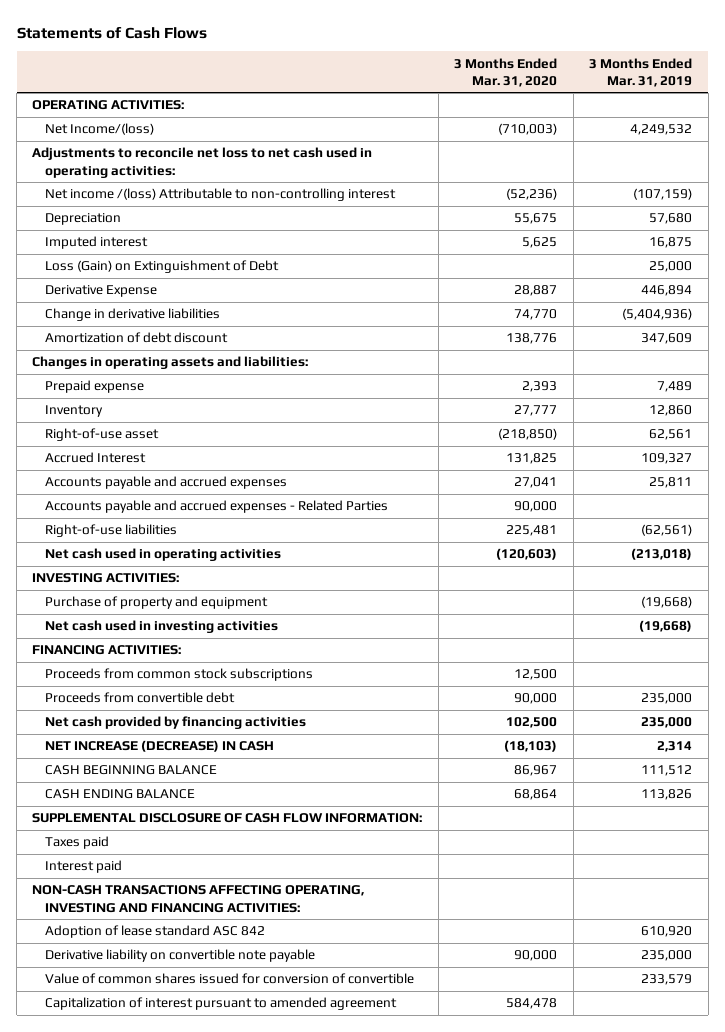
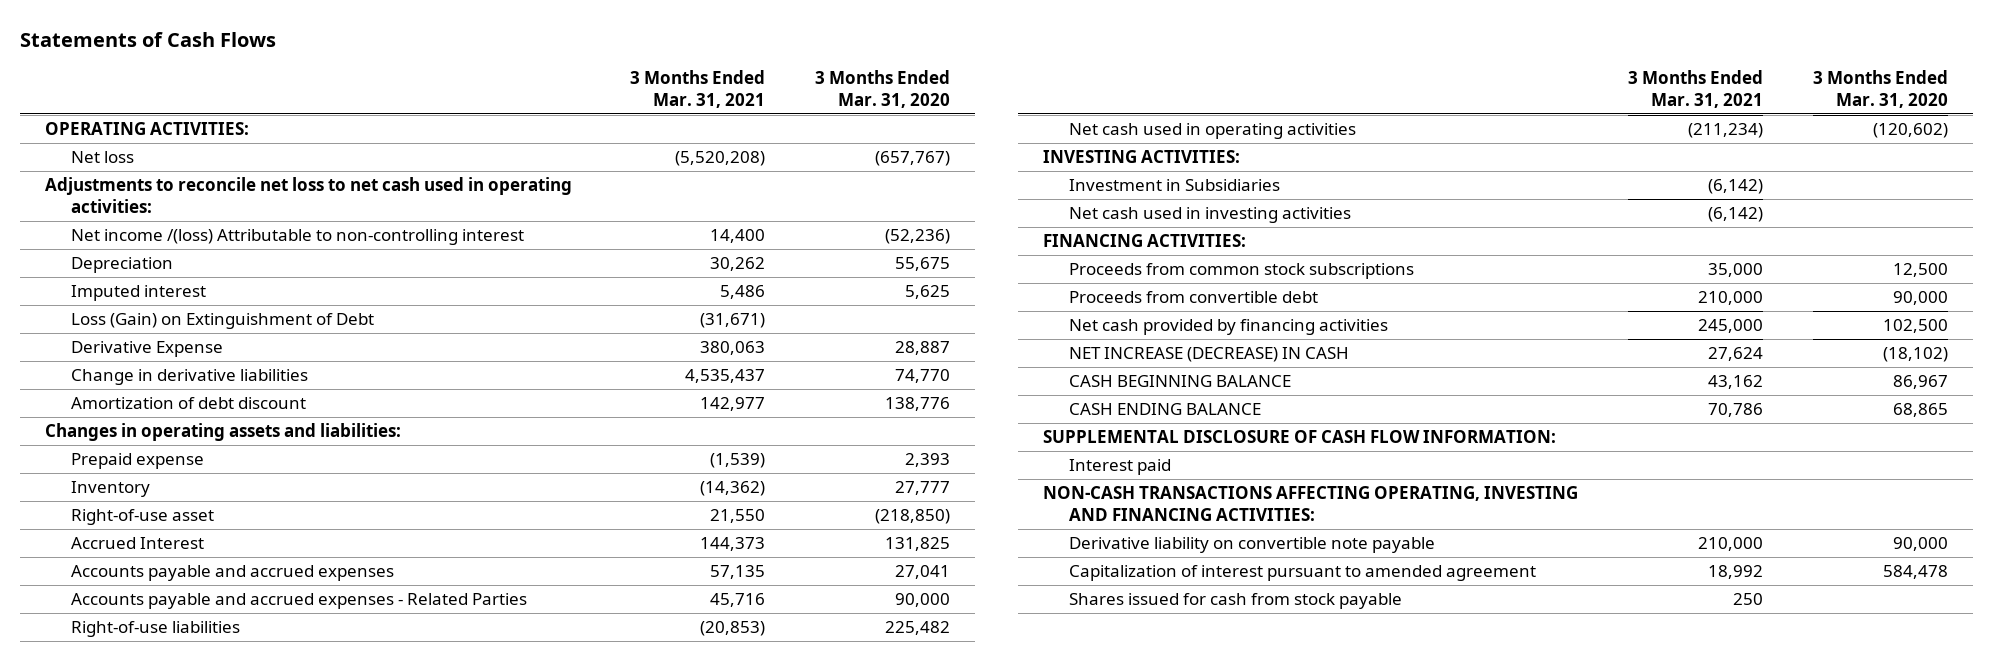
- | 3 Months Ended Mar. 31, 2020 | 3 Months Ended Mar. 31, 2019
+ | 3 Months Ended Mar. 31, 2021 | 3 Months Ended Mar. 31, 2020
- Net Income/(loss) | (710,003) | 4,249,532
+ Net loss | (5,520,208) | (657,767)
- Right-of-use liabilities | 225,481 | (62,561)
- Net cash used in operating activities | (120,603) | (213,018)
+ Right-of-use liabilities | (20,853) | 225,482
+ Net cash used in operating activities | (211,234) | (120,602)
- Purchase of property and equipment | | (19,668)
+ Investment in Subsidiaries | (6,142) |
- NET INCREASE (DECREASE) IN CASH | (18,103) | 2,314
+ NET INCREASE (DECREASE) IN CASH | 27,624 | (18,102)
- CASH ENDING BALANCE | 68,864 | 113,826
+ CASH ENDING BALANCE | 70,786 | 68,865
- Taxes paid
- Adoption of lease standard ASC 842 | | 610,920
- Value of common shares issued for conversion of convertible | | 233,579
+ Shares issued for cash from stock payable | 250 |

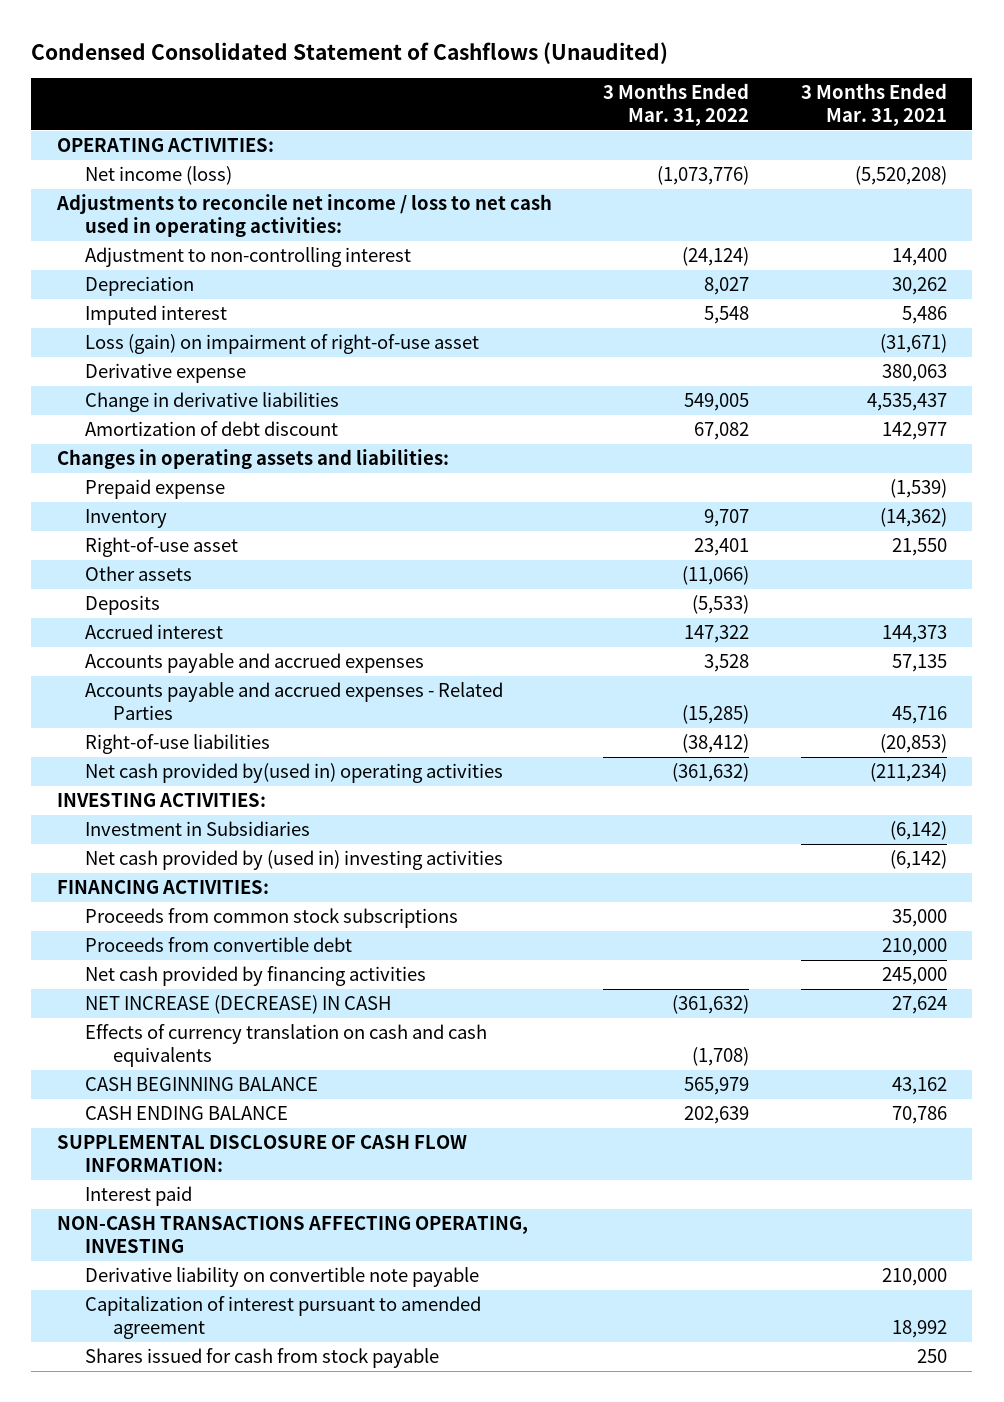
- Statements of Cash Flows
+ Condensed Consolidated Statement of Cashflows (Unaudited)
- | 3 Months Ended Mar. 31, 2021 | 3 Months Ended Mar. 31, 2020
+ | 3 Months Ended Mar. 31, 2022 | 3 Months Ended Mar. 31, 2021
- Net loss | (5,520,208) | (657,767)
- Adjustments to reconcile net loss to net cash used in operating activities:
- Net income /(loss) Attributable to non-controlling interest | 14,400 | (52,236)
+ Net income (loss) | (1,073,776) | (5,520,208)
+ Adjustments to reconcile net income / loss to net cash used in operating activities:
+ Adjustment to non-controlling interest | (24,124) | 14,400
- Loss (Gain) on Extinguishment of Debt | (31,671) |
- Derivative Expense | 380,063 | 28,887
+ Loss (gain) on impairment of right-of-use asset | | (31,671)
+ Derivative expense | | 380,063
- Accrued Interest | 144,373 | 131,825
+ Other assets | (11,066) |
+ Deposits | (5,533) |
+ Accrued interest | 147,322 | 144,373
- Net cash used in operating activities | (211,234) | (120,602)
+ Net cash provided by(used in) operating activities | (361,632) | (211,234)
- Net cash used in investing activities | (6,142) |
+ Net cash provided by (used in) investing activities | | (6,142)
+ Effects of currency translation on cash and cash equivalents | (1,708) |
- NON-CASH TRANSACTIONS AFFECTING OPERATING, INVESTING AND FINANCING ACTIVITIES:
+ NON-CASH TRANSACTIONS AFFECTING OPERATING, INVESTING

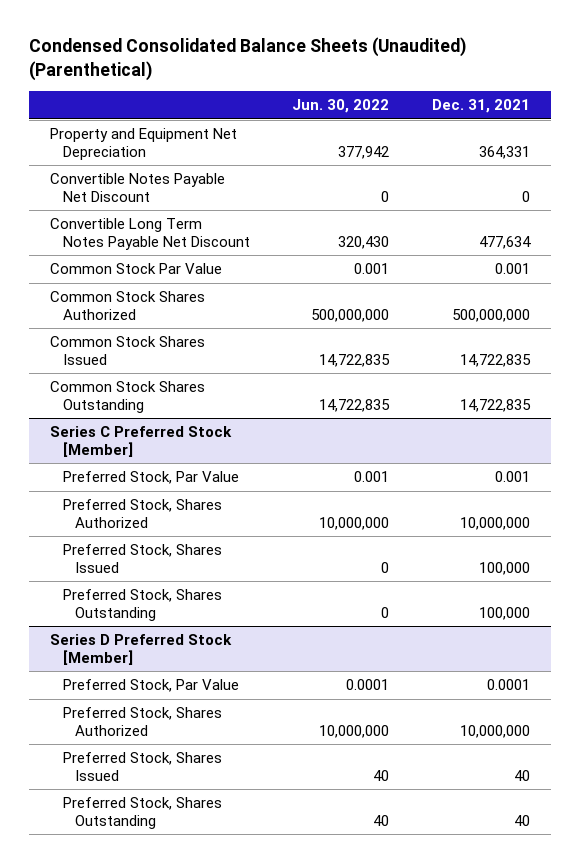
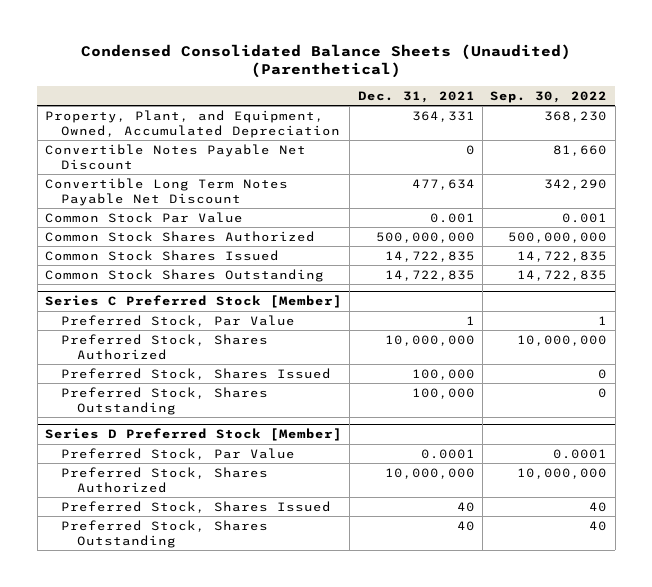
- | Jun. 30, 2022 | Dec. 31, 2021
+ | Dec. 31, 2021 | Sep. 30, 2022
- Property and Equipment Net Depreciation | 377,942 | 364,331
+ Property, Plant, and Equipment, Owned, Accumulated Depreciation | 364,331 | 368,230
@ Series C Preferred Stock [Member]
- Preferred Stock, Par Value | 0.001 | 0.001
+ Preferred Stock, Par Value | 1 | 1

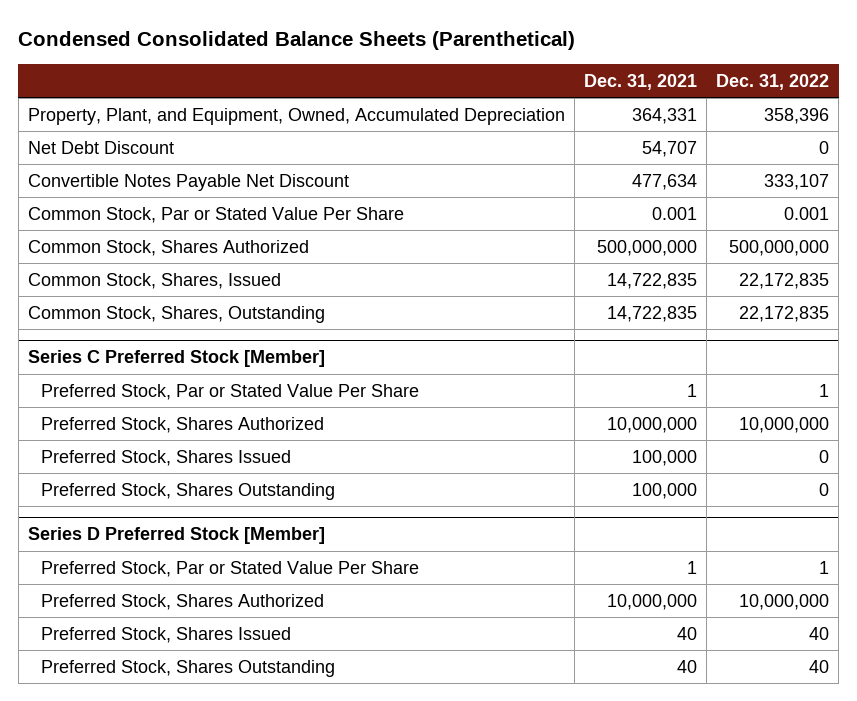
- Condensed Consolidated Balance Sheets (Unaudited) (Parenthetical)
+ Condensed Consolidated Balance Sheets (Parenthetical)
- | Dec. 31, 2021 | Sep. 30, 2022
+ | Dec. 31, 2021 | Dec. 31, 2022
- Convertible Notes Payable Net Discount | 0 | 81,660
- Convertible Long Term Notes Payable Net Discount | 477,634 | 342,290
- Common Stock Par Value | 0.001 | 0.001
- Common Stock Shares Authorized | 500,000,000 | 500,000,000
- Common Stock Shares Issued | 14,722,835 | 14,722,835
- Common Stock Shares Outstanding | 14,722,835 | 14,722,835
+ Net Debt Discount | 54,707 | 0
+ Convertible Notes Payable Net Discount | 477,634 | 333,107
+ Common Stock, Par or Stated Value Per Share | 0.001 | 0.001
+ Common Stock, Shares Authorized | 500,000,000 | 500,000,000
+ Common Stock, Shares, Issued | 14,722,835 | 22,172,835
+ Common Stock, Shares, Outstanding | 14,722,835 | 22,172,835
@ Series C Preferred Stock [Member]
- Preferred Stock, Par Value | 1 | 1
+ Preferred Stock, Par or Stated Value Per Share | 1 | 1
@ Series D Preferred Stock [Member]
- Preferred Stock, Par Value | 0.0001 | 0.0001
+ Preferred Stock, Par or Stated Value Per Share | 1 | 1

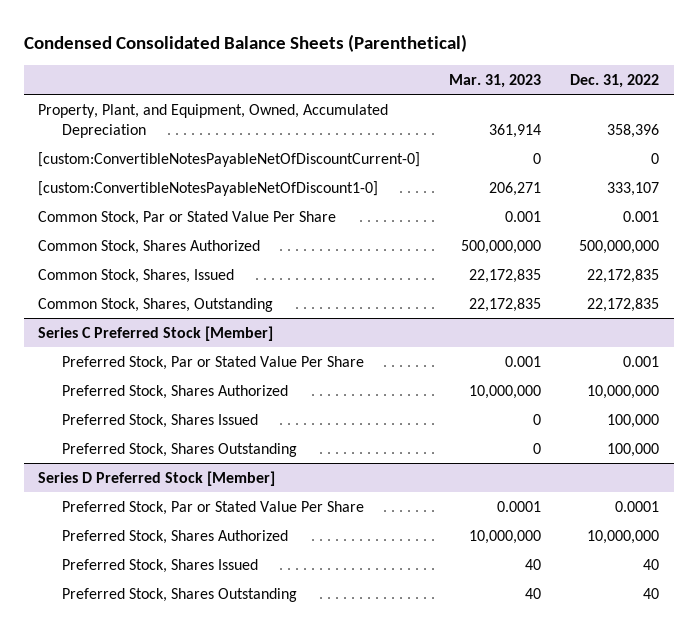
- | Dec. 31, 2021 | Dec. 31, 2022
+ | Mar. 31, 2023 | Dec. 31, 2022
- Net Debt Discount | 54,707 | 0
- Convertible Notes Payable Net Discount | 477,634 | 333,107
+ [custom:ConvertibleNotesPayableNetOfDiscountCurrent-0] | 0 | 0
+ [custom:ConvertibleNotesPayableNetOfDiscount1-0] | 206,271 | 333,107
@ Series C Preferred Stock [Member]
- Preferred Stock, Par or Stated Value Per Share | 1 | 1
+ Preferred Stock, Par or Stated Value Per Share | 0.001 | 0.001
- Preferred Stock, Shares Issued | 100,000 | 0
- Preferred Stock, Shares Outstanding | 100,000 | 0
+ Preferred Stock, Shares Issued | 0 | 100,000
+ Preferred Stock, Shares Outstanding | 0 | 100,000
@ Series D Preferred Stock [Member]
- Preferred Stock, Par or Stated Value Per Share | 1 | 1
+ Preferred Stock, Par or Stated Value Per Share | 0.0001 | 0.0001

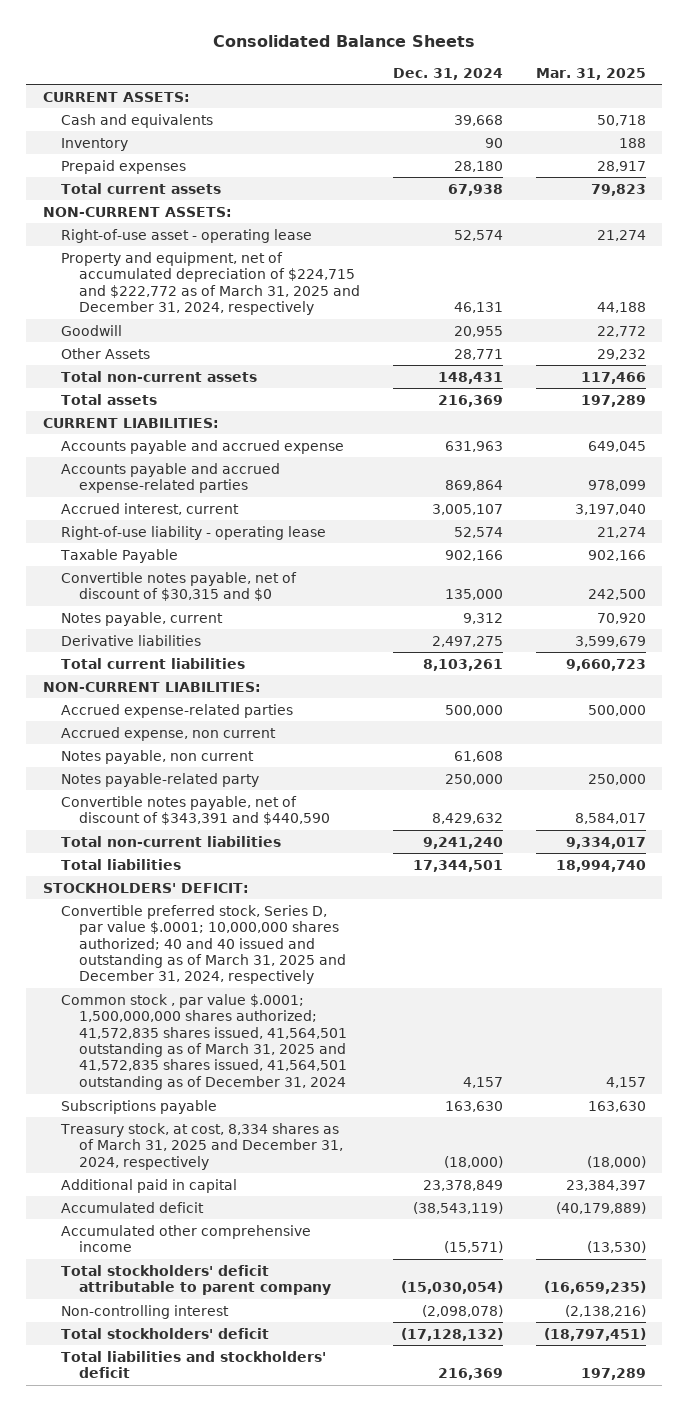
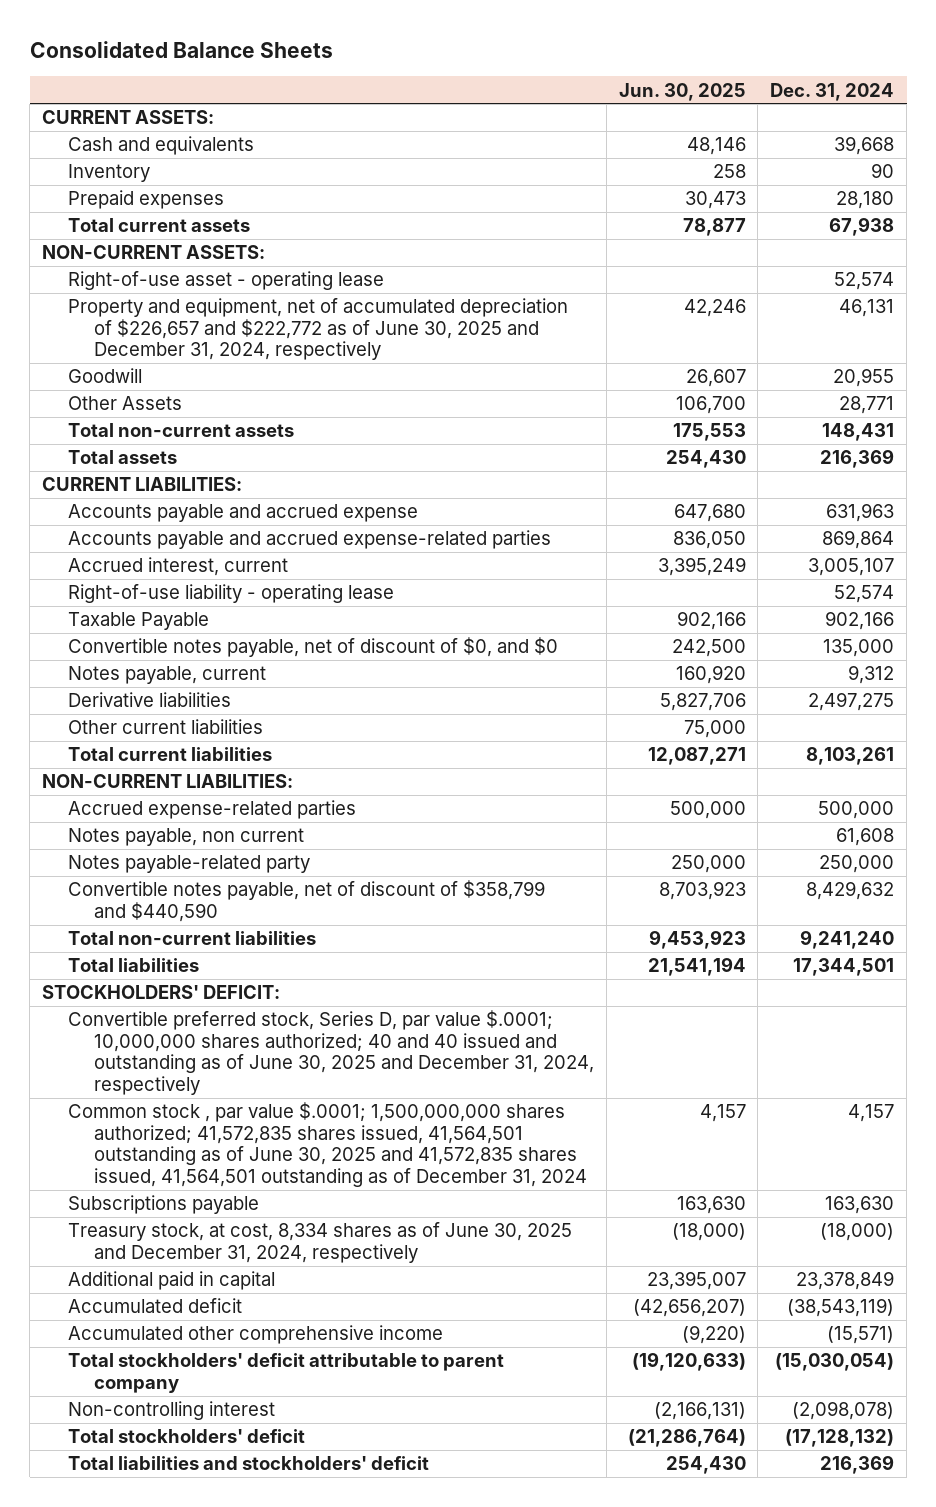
- | Dec. 31, 2024 | Mar. 31, 2025
+ | Jun. 30, 2025 | Dec. 31, 2024
- Property and equipment, net of accumulated depreciation of $224,715 and $222,772 as of March 31, 2025 and December 31, 2024, respectively | 46,131 | 44,188
+ Property and equipment, net of accumulated depreciation of $226,657 and $222,772 as of June 30, 2025 and December 31, 2024, respectively | 42,246 | 46,131
- Convertible notes payable, net of discount of $30,315 and $0 | 135,000 | 242,500
+ Convertible notes payable, net of discount of $0, and $0 | 242,500 | 135,000
+ Other current liabilities | 75,000 |
- Accrued expense, non current
- Convertible notes payable, net of discount of $343,391 and $440,590 | 8,429,632 | 8,584,017
+ Convertible notes payable, net of discount of $358,799 and $440,590 | 8,703,923 | 8,429,632
- Convertible preferred stock, Series D, par value $.0001; 10,000,000 shares authorized; 40 and 40 issued and outstanding as of March 31, 2025 and December 31, 2024, respectively
- Common stock , par value $.0001; 1,500,000,000 shares authorized; 41,572,835 shares issued, 41,564,501 outstanding as of March 31, 2025 and 41,572,835 shares issued, 41,564,501 outstanding as of December 31, 2024 | 4,157 | 4,157
+ Convertible preferred stock, Series D, par value $.0001; 10,000,000 shares authorized; 40 and 40 issued and outstanding as of June 30, 2025 and December 31, 2024, respectively
+ Common stock , par value $.0001; 1,500,000,000 shares authorized; 41,572,835 shares issued, 41,564,501 outstanding as of June 30, 2025 and 41,572,835 shares issued, 41,564,501 outstanding as of December 31, 2024 | 4,157 | 4,157
- Treasury stock, at cost, 8,334 shares as of March 31, 2025 and December 31, 2024, respectively | (18,000) | (18,000)
+ Treasury stock, at cost, 8,334 shares as of June 30, 2025 and December 31, 2024, respectively | (18,000) | (18,000)

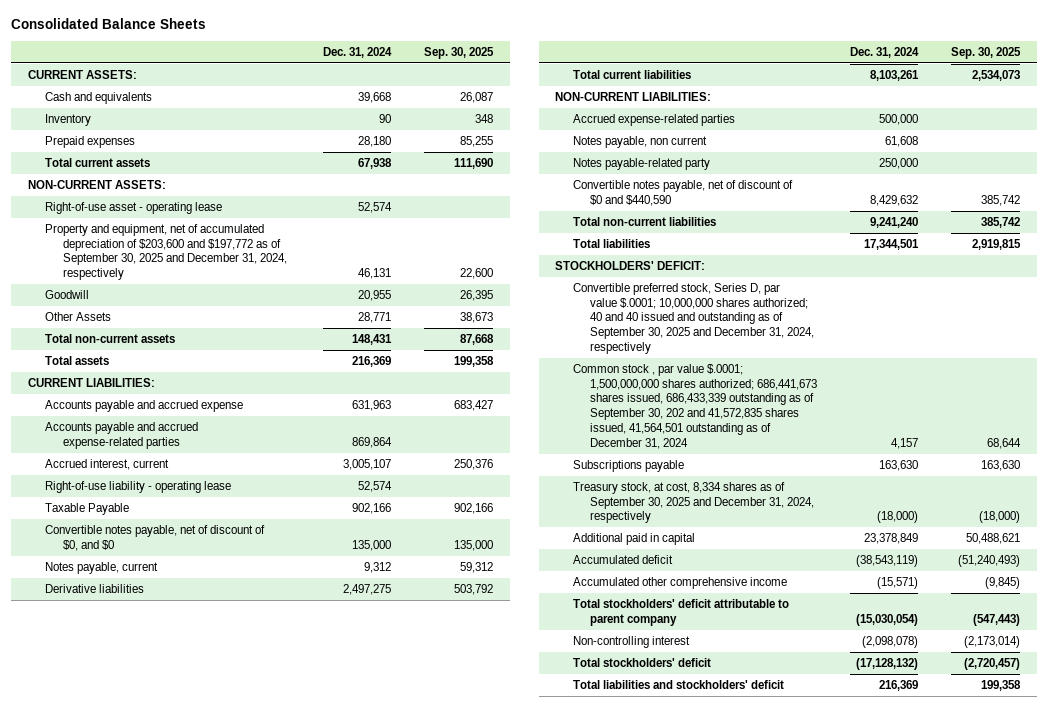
- | Jun. 30, 2025 | Dec. 31, 2024
+ | Dec. 31, 2024 | Sep. 30, 2025
- Property and equipment, net of accumulated depreciation of $226,657 and $222,772 as of June 30, 2025 and December 31, 2024, respectively | 42,246 | 46,131
+ Property and equipment, net of accumulated depreciation of $203,600 and $197,772 as of September 30, 2025 and December 31, 2024, respectively | 46,131 | 22,600
- Other current liabilities | 75,000 |
- Convertible notes payable, net of discount of $358,799 and $440,590 | 8,703,923 | 8,429,632
+ Convertible notes payable, net of discount of $0 and $440,590 | 8,429,632 | 385,742
- Convertible preferred stock, Series D, par value $.0001; 10,000,000 shares authorized; 40 and 40 issued and outstanding as of June 30, 2025 and December 31, 2024, respectively
- Common stock , par value $.0001; 1,500,000,000 shares authorized; 41,572,835 shares issued, 41,564,501 outstanding as of June 30, 2025 and 41,572,835 shares issued, 41,564,501 outstanding as of December 31, 2024 | 4,157 | 4,157
+ Convertible preferred stock, Series D, par value $.0001; 10,000,000 shares authorized; 40 and 40 issued and outstanding as of September 30, 2025 and December 31, 2024, respectively
+ Common stock , par value $.0001; 1,500,000,000 shares authorized; 686,441,673 shares issued, 686,433,339 outstanding as of September 30, 202 and 41,572,835 shares issued, 41,564,501 outstanding as of December 31, 2024 | 4,157 | 68,644
- Treasury stock, at cost, 8,334 shares as of June 30, 2025 and December 31, 2024, respectively | (18,000) | (18,000)
+ Treasury stock, at cost, 8,334 shares as of September 30, 2025 and December 31, 2024, respectively | (18,000) | (18,000)

